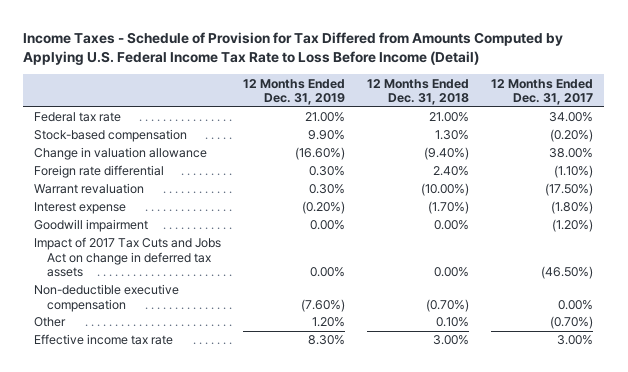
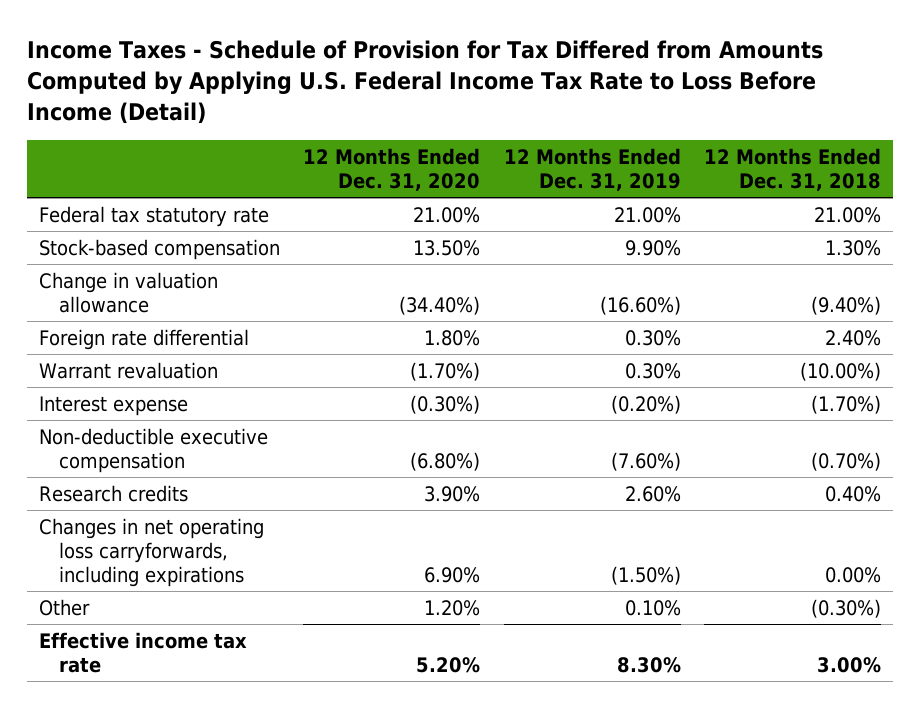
- | 12 Months Ended Dec. 31, 2019 | 12 Months Ended Dec. 31, 2018 | 12 Months Ended Dec. 31, 2017
+ | 12 Months Ended Dec. 31, 2020 | 12 Months Ended Dec. 31, 2019 | 12 Months Ended Dec. 31, 2018
- Federal tax rate | 21.00% | 21.00% | 34.00%
+ Federal tax statutory rate | 21.00% | 21.00% | 21.00%
- Goodwill impairment | 0.00% | 0.00% | (1.20%)
- Impact of 2017 Tax Cuts and Jobs Act on change in deferred tax assets | 0.00% | 0.00% | (46.50%)
- Other | 1.20% | 0.10% | (0.70%)
+ Research credits | 3.90% | 2.60% | 0.40%
+ Changes in net operating loss carryforwards, including expirations | 6.90% | (1.50%) | 0.00%
+ Other | 1.20% | 0.10% | (0.30%)

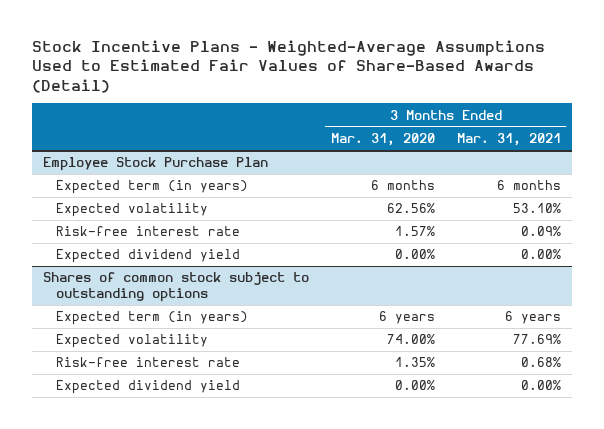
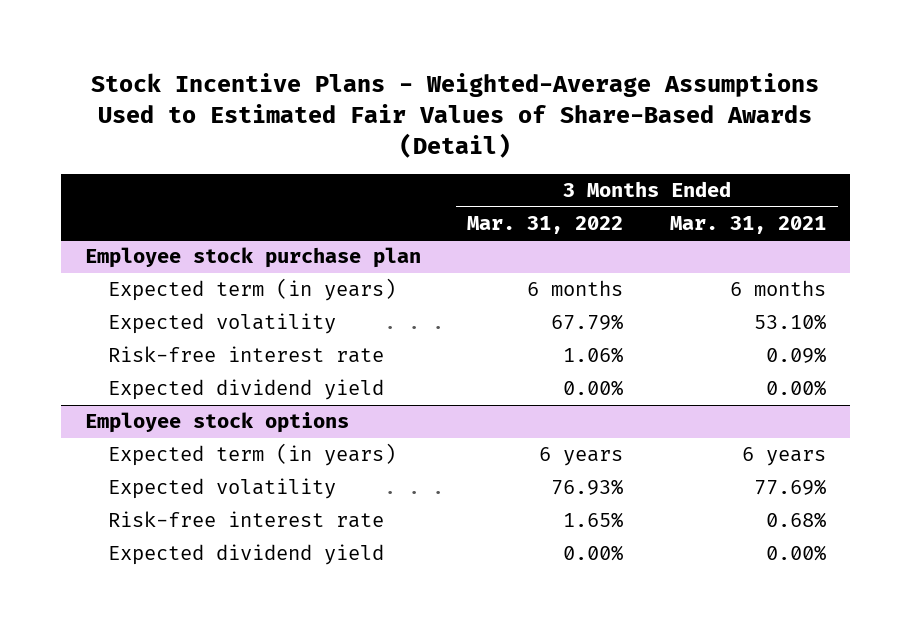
- | 3 Months Ended Mar. 31, 2020 | 3 Months Ended Mar. 31, 2021
+ | 3 Months Ended Mar. 31, 2022 | 3 Months Ended Mar. 31, 2021
- Employee Stock Purchase Plan
+ Employee stock purchase plan
- Shares of common stock subject to outstanding options
+ Employee stock options

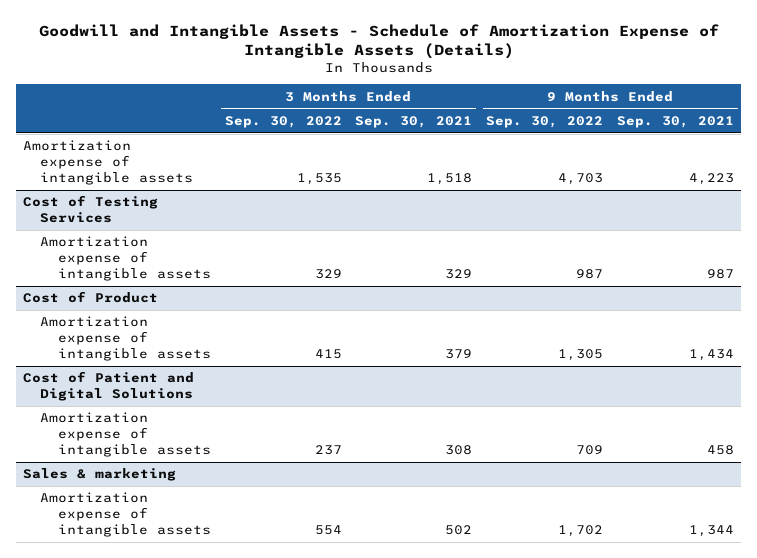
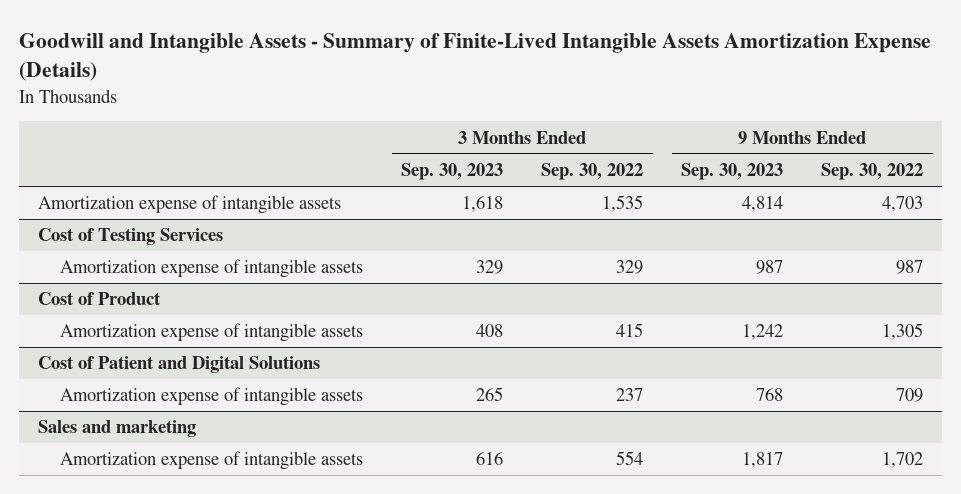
- Goodwill and Intangible Assets - Schedule of Amortization Expense of Intangible Assets (Details)
+ Goodwill and Intangible Assets - Summary of Finite-Lived Intangible Assets Amortization Expense (Details)
- | 3 Months Ended Sep. 30, 2022 | 3 Months Ended Sep. 30, 2021 | 9 Months Ended Sep. 30, 2022 | 9 Months Ended Sep. 30, 2021
+ | 3 Months Ended Sep. 30, 2023 | 3 Months Ended Sep. 30, 2022 | 9 Months Ended Sep. 30, 2023 | 9 Months Ended Sep. 30, 2022
- Sales & marketing
+ Sales and marketing

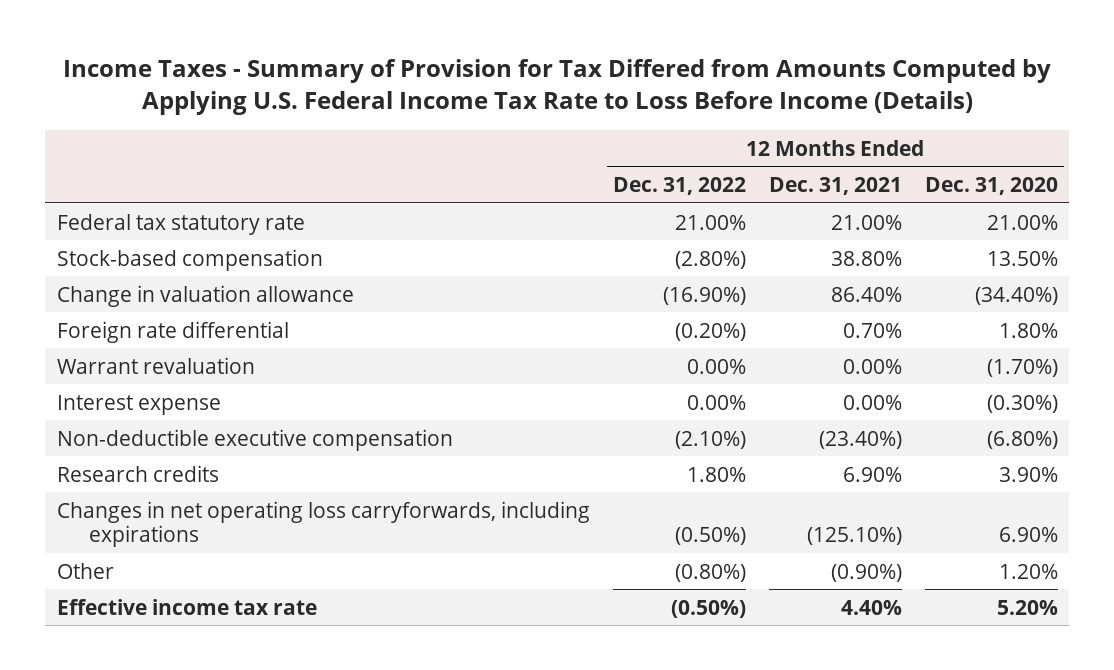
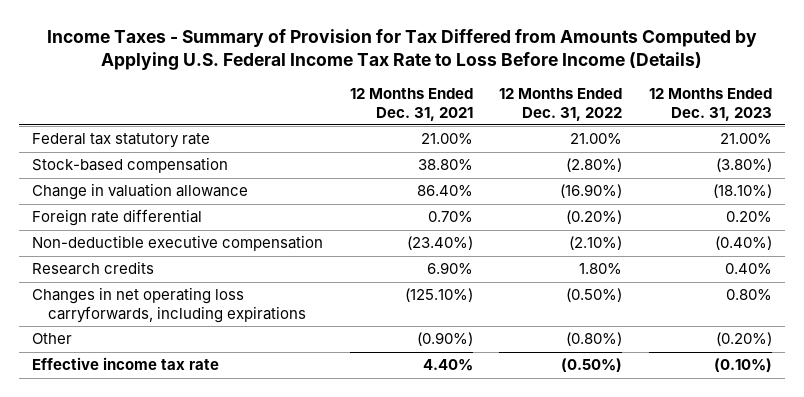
- | 12 Months Ended Dec. 31, 2022 | 12 Months Ended Dec. 31, 2021 | 12 Months Ended Dec. 31, 2020
+ | 12 Months Ended Dec. 31, 2021 | 12 Months Ended Dec. 31, 2022 | 12 Months Ended Dec. 31, 2023
- Warrant revaluation | 0.00% | 0.00% | (1.70%)
- Interest expense | 0.00% | 0.00% | (0.30%)

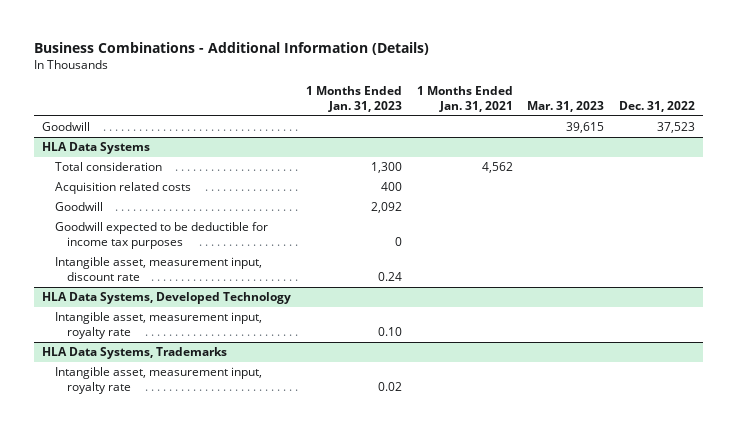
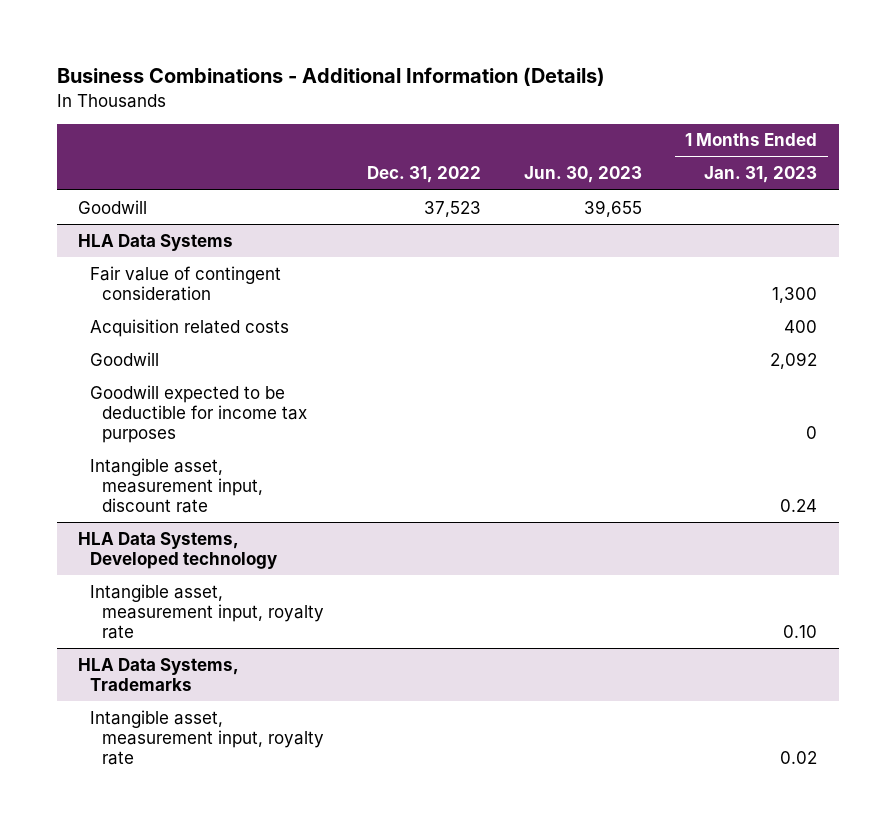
- | 1 Months Ended Jan. 31, 2023 | 1 Months Ended Jan. 31, 2021 | Mar. 31, 2023 | Dec. 31, 2022
+ | Dec. 31, 2022 | Jun. 30, 2023 | 1 Months Ended Jan. 31, 2023
@ HLA Data Systems
- Total consideration | 1,300 | 4,562 | |
+ Fair value of contingent consideration | | | 1,300
- HLA Data Systems, Developed Technology
+ HLA Data Systems, Developed technology

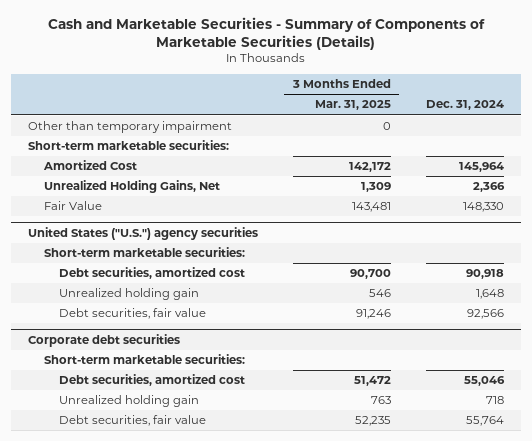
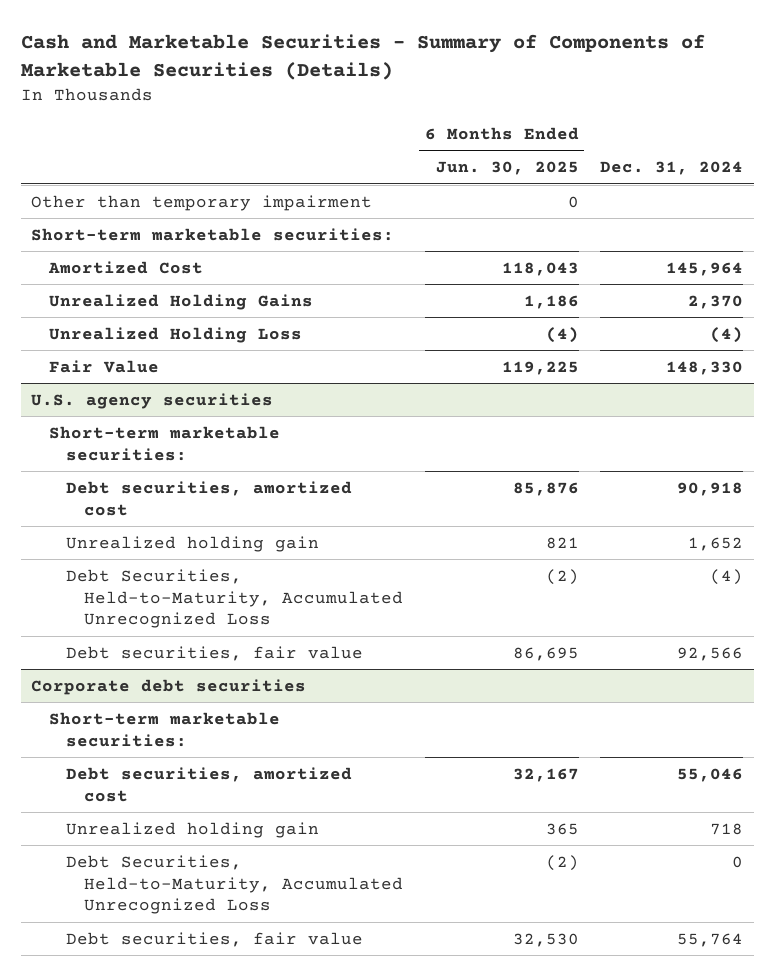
- | 3 Months Ended Mar. 31, 2025 | Dec. 31, 2024
+ | 6 Months Ended Jun. 30, 2025 | Dec. 31, 2024
- Unrealized Holding Gains, Net | 1,309 | 2,366
+ Unrealized Holding Gains | 1,186 | 2,370
+ Unrealized Holding Loss | (4) | (4)
- United States ("U.S.") agency securities
+ U.S. agency securities
- Unrealized holding gain | 546 | 1,648
+ Unrealized holding gain | 821 | 1,652
+ Debt Securities, Held-to-Maturity, Accumulated Unrecognized Loss | (2) | (4)
@ Corporate debt securities
+ Debt Securities, Held-to-Maturity, Accumulated Unrecognized Loss | (2) | 0

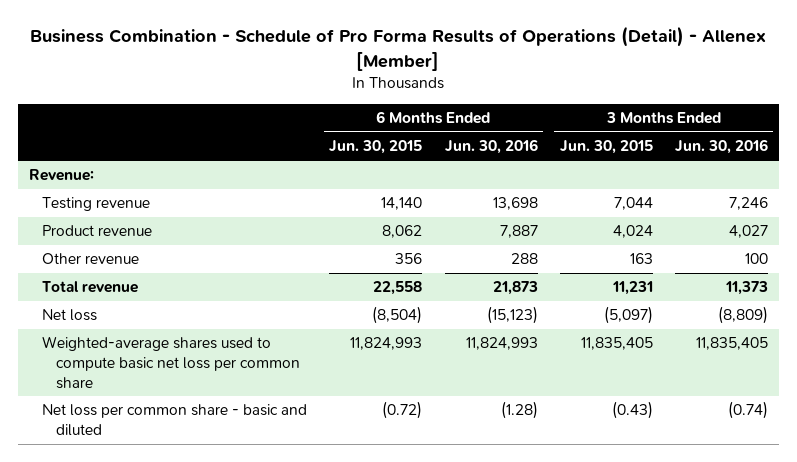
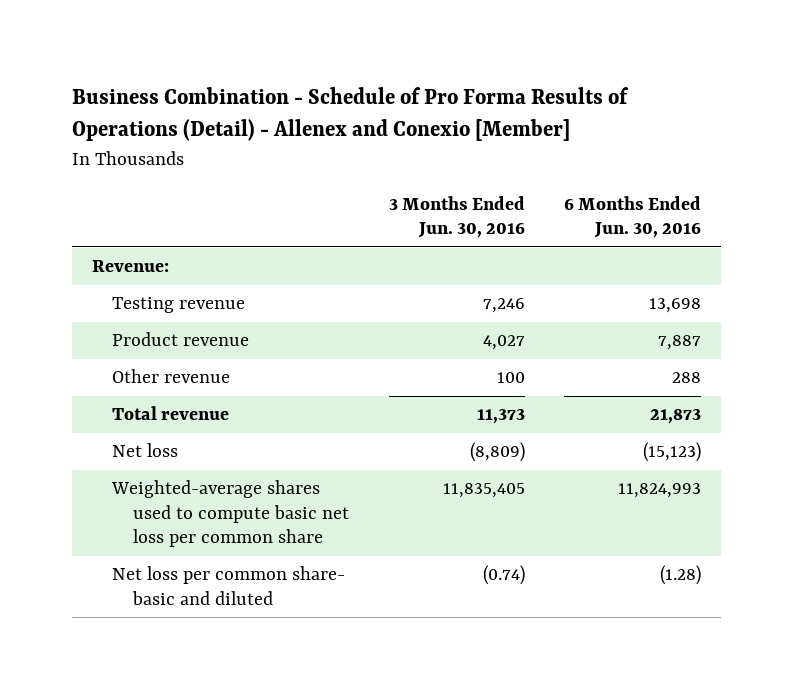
- Business Combination - Schedule of Pro Forma Results of Operations (Detail) - Allenex [Member]
+ Business Combination - Schedule of Pro Forma Results of Operations (Detail) - Allenex and Conexio [Member]
- | 6 Months Ended Jun. 30, 2015 | 6 Months Ended Jun. 30, 2016 | 3 Months Ended Jun. 30, 2015 | 3 Months Ended Jun. 30, 2016
+ | 3 Months Ended Jun. 30, 2016 | 6 Months Ended Jun. 30, 2016
- Net loss per common share - basic and diluted | (0.72) | (1.28) | (0.43) | (0.74)
+ Net loss per common share- basic and diluted | (0.74) | (1.28)

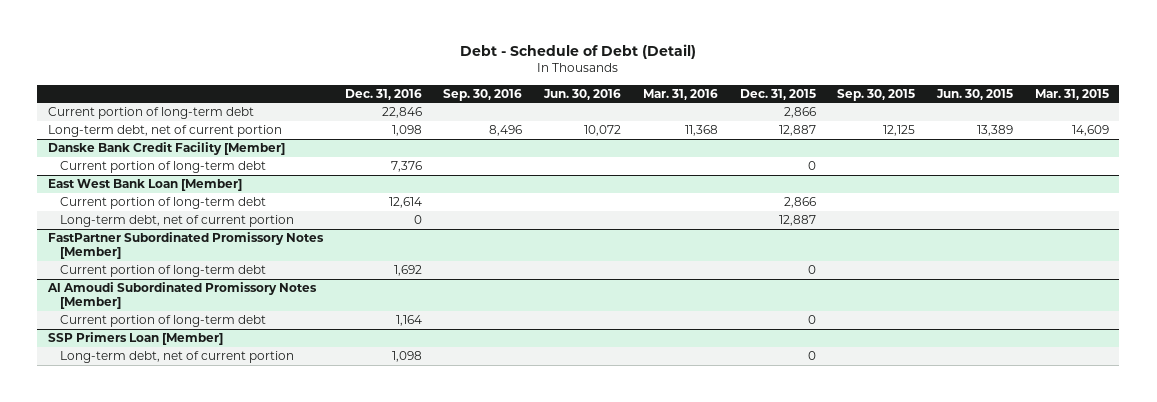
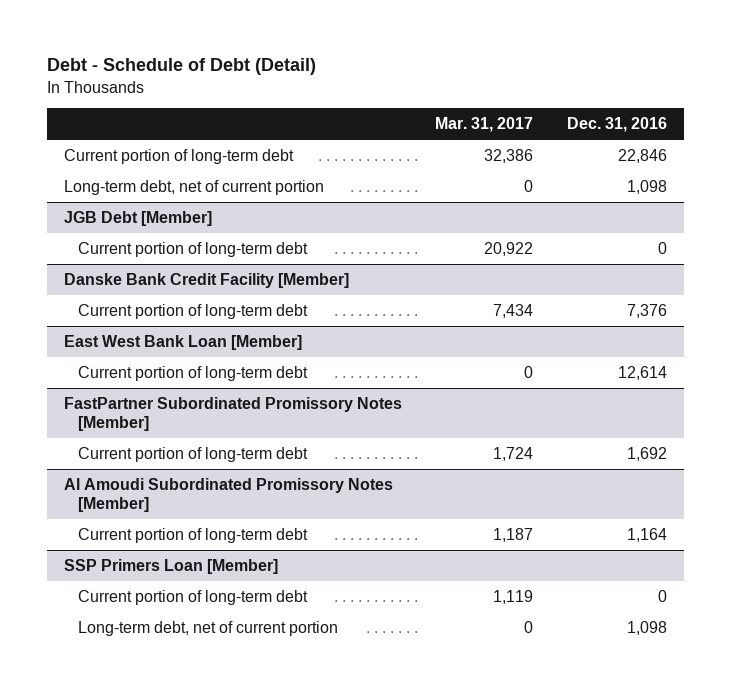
- | Dec. 31, 2016 | Sep. 30, 2016 | Jun. 30, 2016 | Mar. 31, 2016 | Dec. 31, 2015 | Sep. 30, 2015 | Jun. 30, 2015 | Mar. 31, 2015
+ | Mar. 31, 2017 | Dec. 31, 2016
+ JGB Debt [Member]
+ Current portion of long-term debt | 20,922 | 0
@ East West Bank Loan [Member]
- Long-term debt, net of current portion | 0 | | | | 12,887 | | |
@ SSP Primers Loan [Member]
+ Current portion of long-term debt | 1,119 | 0

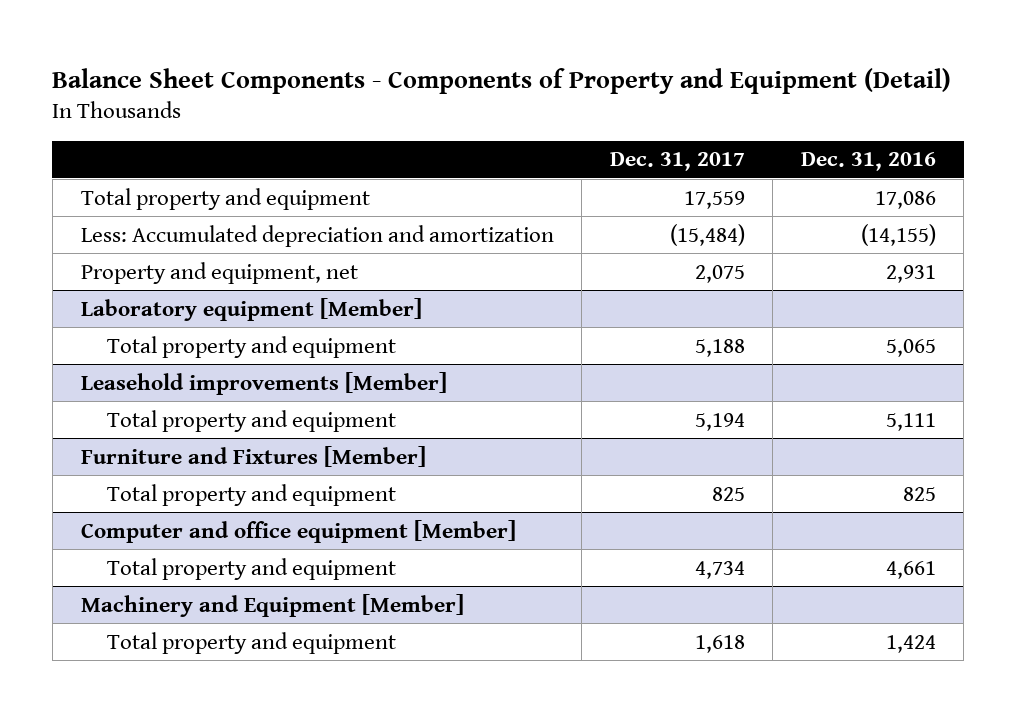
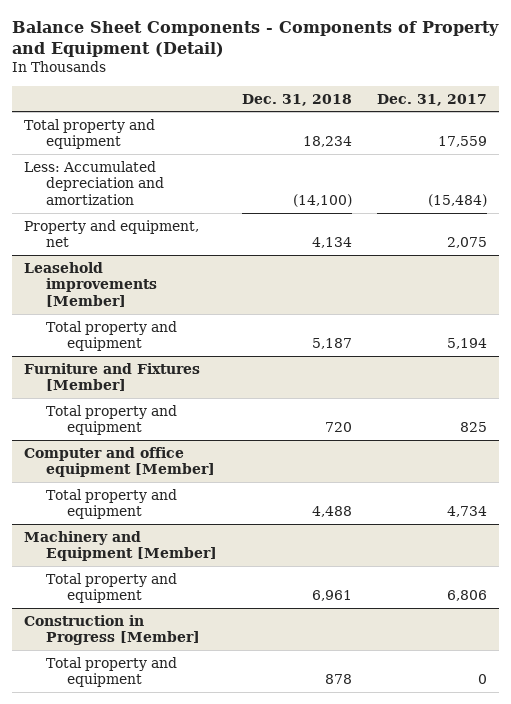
- | Dec. 31, 2017 | Dec. 31, 2016
+ | Dec. 31, 2018 | Dec. 31, 2017
- Laboratory equipment [Member]
- Total property and equipment | 5,188 | 5,065
@ Machinery and Equipment [Member]
- Total property and equipment | 1,618 | 1,424
+ Total property and equipment | 6,961 | 6,806
+ Construction in Progress [Member]
+ Total property and equipment | 878 | 0

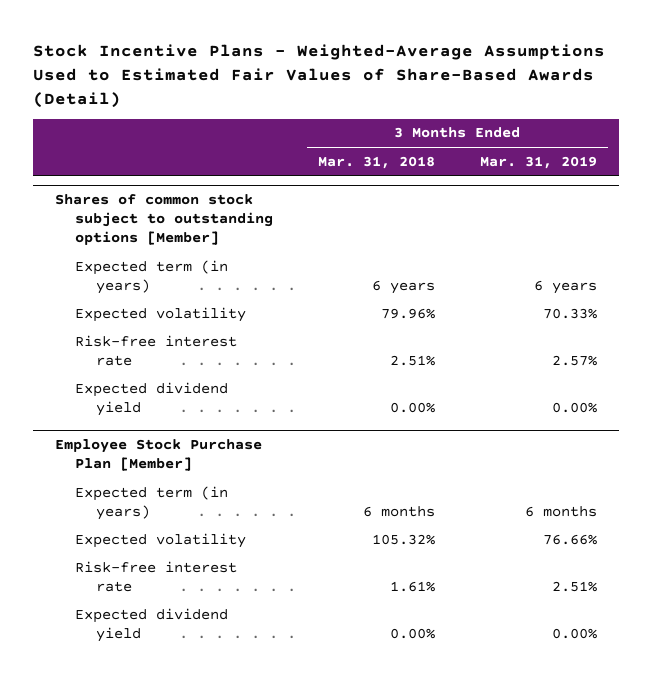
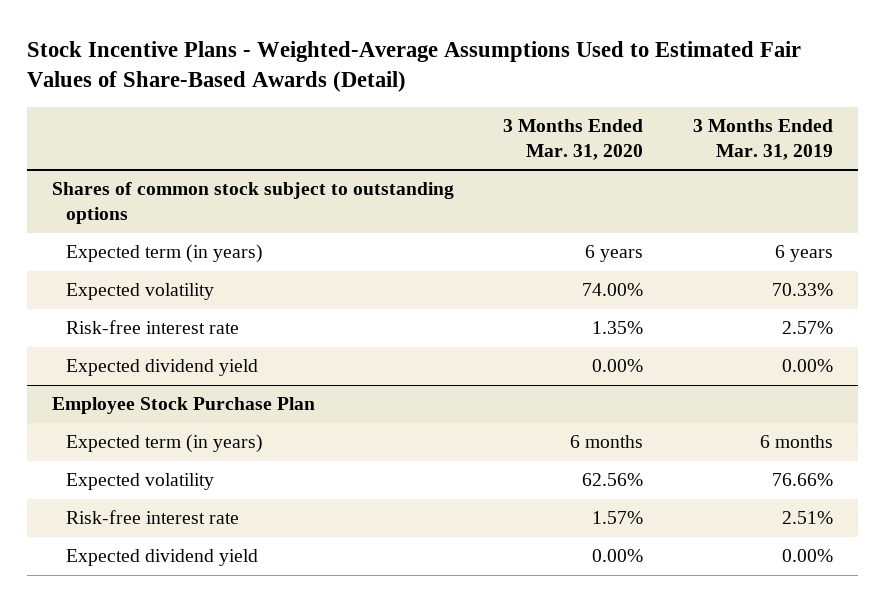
- | 3 Months Ended Mar. 31, 2018 | 3 Months Ended Mar. 31, 2019
+ | 3 Months Ended Mar. 31, 2020 | 3 Months Ended Mar. 31, 2019
- Shares of common stock subject to outstanding options [Member]
+ Shares of common stock subject to outstanding options
- Employee Stock Purchase Plan [Member]
+ Employee Stock Purchase Plan

